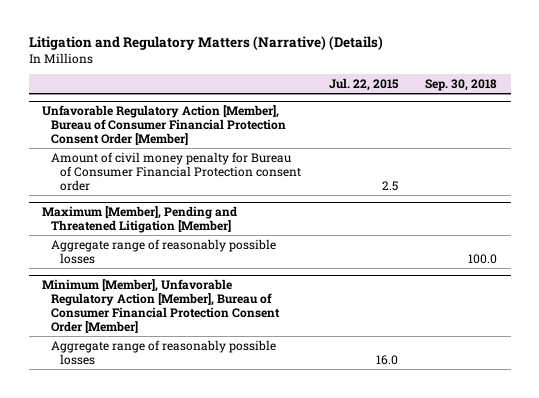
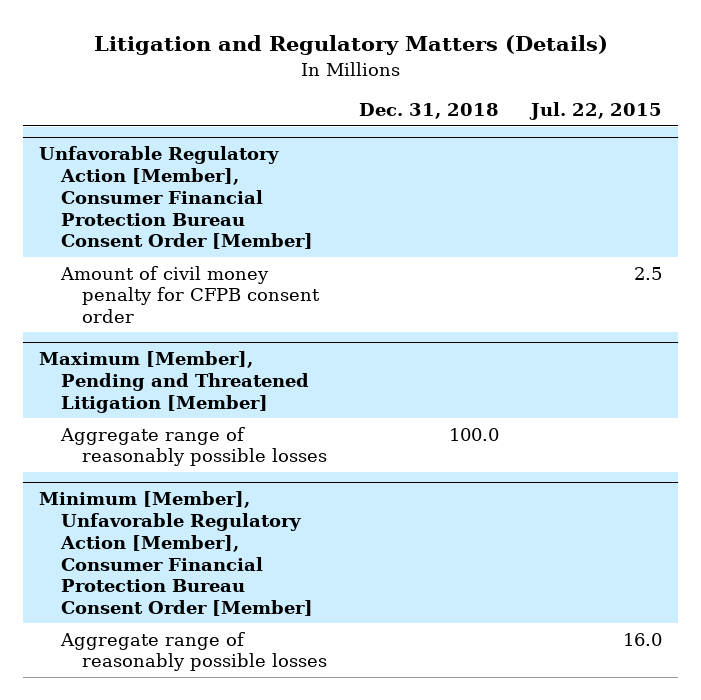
- Litigation and Regulatory Matters (Narrative) (Details)
+ Litigation and Regulatory Matters (Details)
- | Jul. 22, 2015 | Sep. 30, 2018
+ | Dec. 31, 2018 | Jul. 22, 2015
- Unfavorable Regulatory Action [Member], Bureau of Consumer Financial Protection Consent Order [Member]
- Amount of civil money penalty for Bureau of Consumer Financial Protection consent order | 2.5 |
+ Unfavorable Regulatory Action [Member], Consumer Financial Protection Bureau Consent Order [Member]
+ Amount of civil money penalty for CFPB consent order | | 2.5
- Minimum [Member], Unfavorable Regulatory Action [Member], Bureau of Consumer Financial Protection Consent Order [Member]
+ Minimum [Member], Unfavorable Regulatory Action [Member], Consumer Financial Protection Bureau Consent Order [Member]

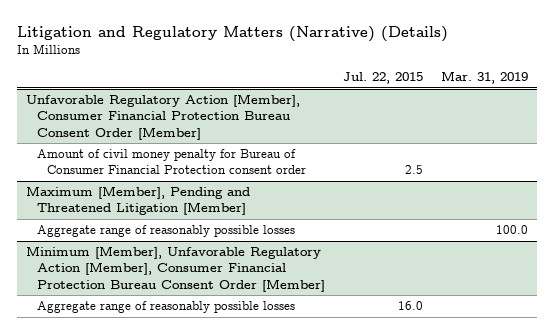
- Litigation and Regulatory Matters (Details)
+ Litigation and Regulatory Matters (Narrative) (Details)
- | Dec. 31, 2018 | Jul. 22, 2015
+ | Jul. 22, 2015 | Mar. 31, 2019
@ Unfavorable Regulatory Action [Member], Consumer Financial Protection Bureau Consent Order [Member]
- Amount of civil money penalty for CFPB consent order | | 2.5
+ Amount of civil money penalty for Bureau of Consumer Financial Protection consent order | 2.5 |

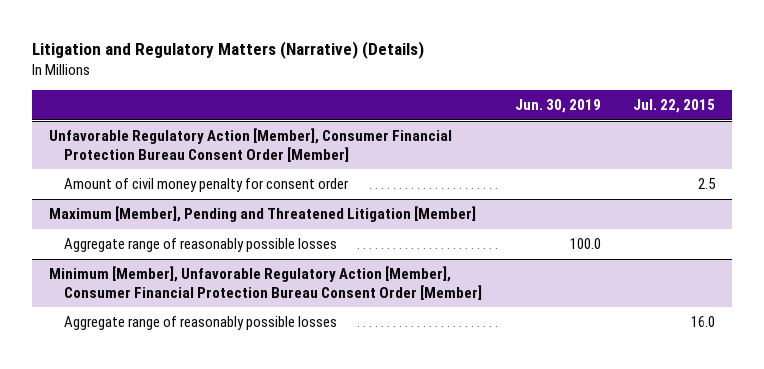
- | Jul. 22, 2015 | Mar. 31, 2019
+ | Jun. 30, 2019 | Jul. 22, 2015
@ Unfavorable Regulatory Action [Member], Consumer Financial Protection Bureau Consent Order [Member]
- Amount of civil money penalty for Bureau of Consumer Financial Protection consent order | 2.5 |
+ Amount of civil money penalty for consent order | | 2.5

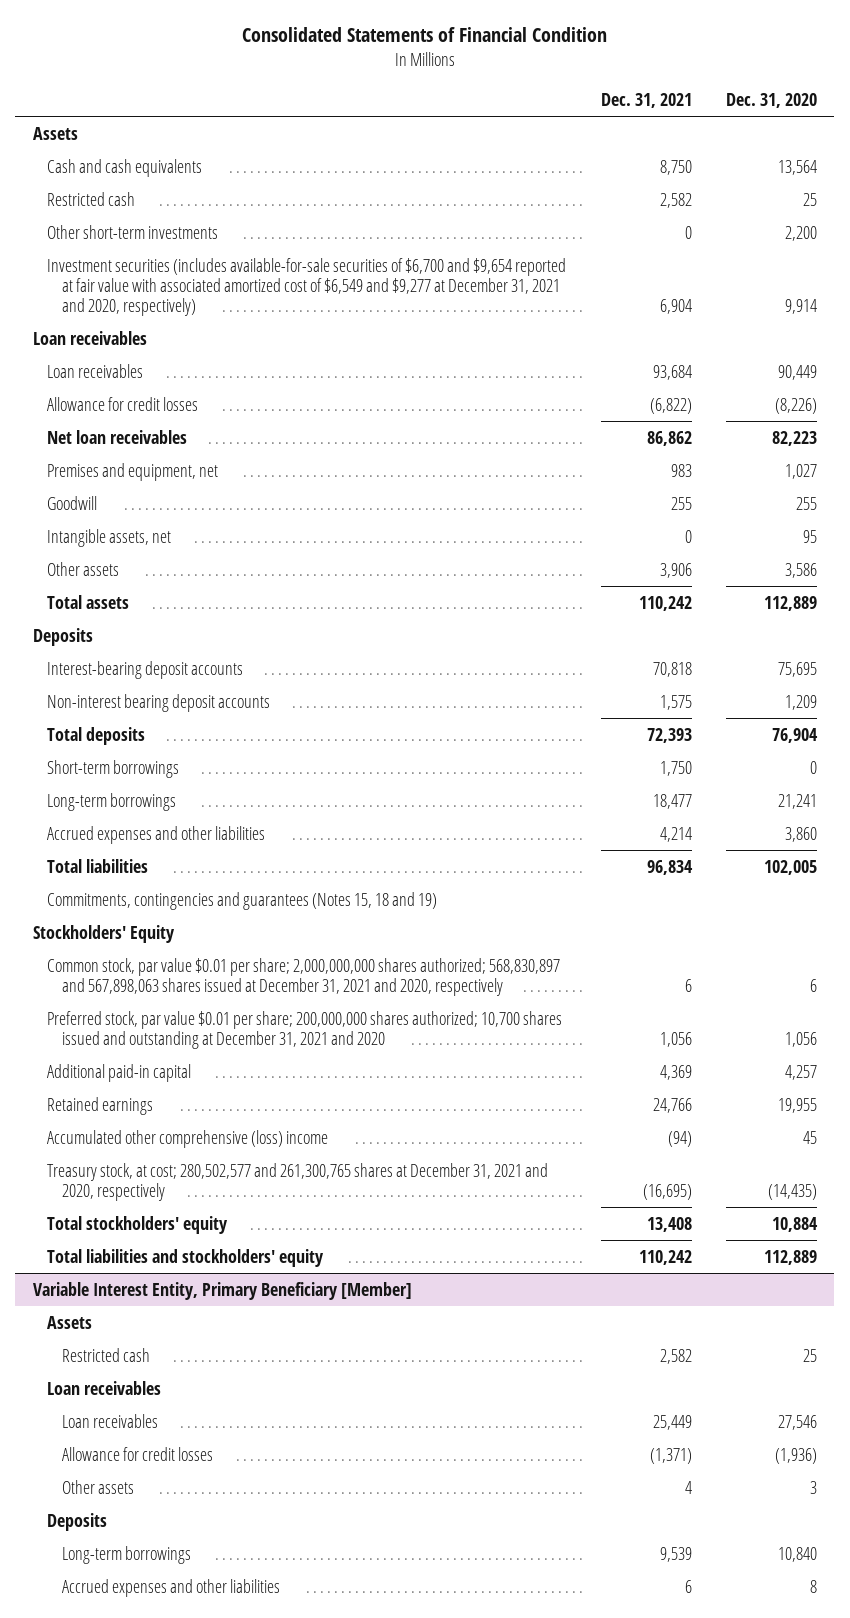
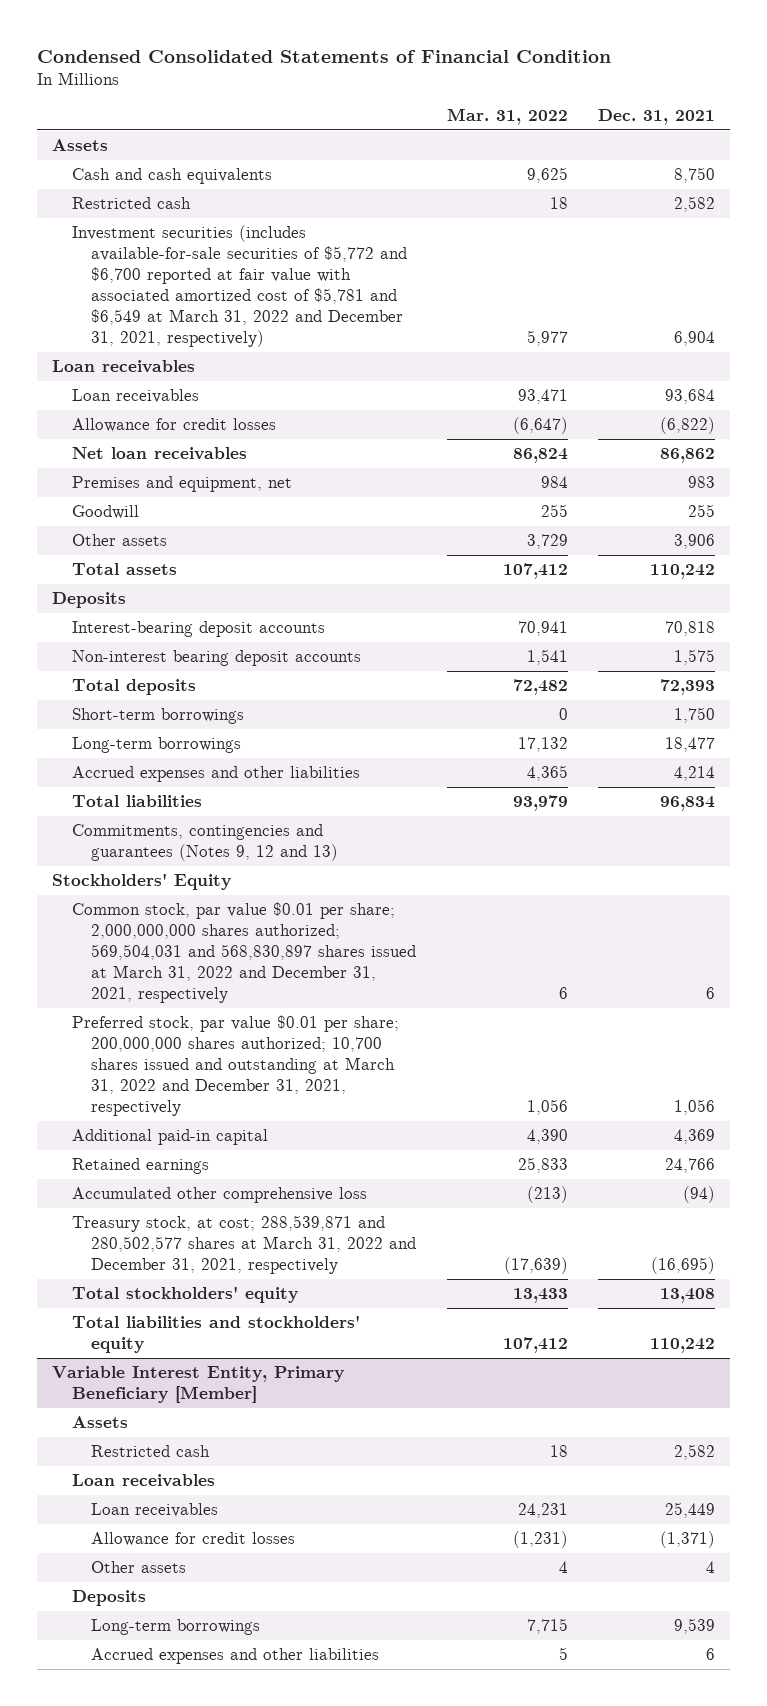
- Consolidated Statements of Financial Condition
+ Condensed Consolidated Statements of Financial Condition
- | Dec. 31, 2021 | Dec. 31, 2020
+ | Mar. 31, 2022 | Dec. 31, 2021
- Other short-term investments | 0 | 2,200
- Investment securities (includes available-for-sale securities of $6,700 and $9,654 reported at fair value with associated amortized cost of $6,549 and $9,277 at December 31, 2021 and 2020, respectively) | 6,904 | 9,914
+ Investment securities (includes available-for-sale securities of $5,772 and $6,700 reported at fair value with associated amortized cost of $5,781 and $6,549 at March 31, 2022 and December 31, 2021, respectively) | 5,977 | 6,904
- Intangible assets, net | 0 | 95
- Commitments, contingencies and guarantees (Notes 15, 18 and 19)
+ Commitments, contingencies and guarantees (Notes 9, 12 and 13)
- Common stock, par value $0.01 per share; 2,000,000,000 shares authorized; 568,830,897 and 567,898,063 shares issued at December 31, 2021 and 2020, respectively | 6 | 6
- Preferred stock, par value $0.01 per share; 200,000,000 shares authorized; 10,700 shares issued and outstanding at December 31, 2021 and 2020 | 1,056 | 1,056
+ Common stock, par value $0.01 per share; 2,000,000,000 shares authorized; 569,504,031 and 568,830,897 shares issued at March 31, 2022 and December 31, 2021, respectively | 6 | 6
+ Preferred stock, par value $0.01 per share; 200,000,000 shares authorized; 10,700 shares issued and outstanding at March 31, 2022 and December 31, 2021, respectively | 1,056 | 1,056
- Accumulated other comprehensive (loss) income | (94) | 45
- Treasury stock, at cost; 280,502,577 and 261,300,765 shares at December 31, 2021 and 2020, respectively | (16,695) | (14,435)
+ Accumulated other comprehensive loss | (213) | (94)
+ Treasury stock, at cost; 288,539,871 and 280,502,577 shares at March 31, 2022 and December 31, 2021, respectively | (17,639) | (16,695)

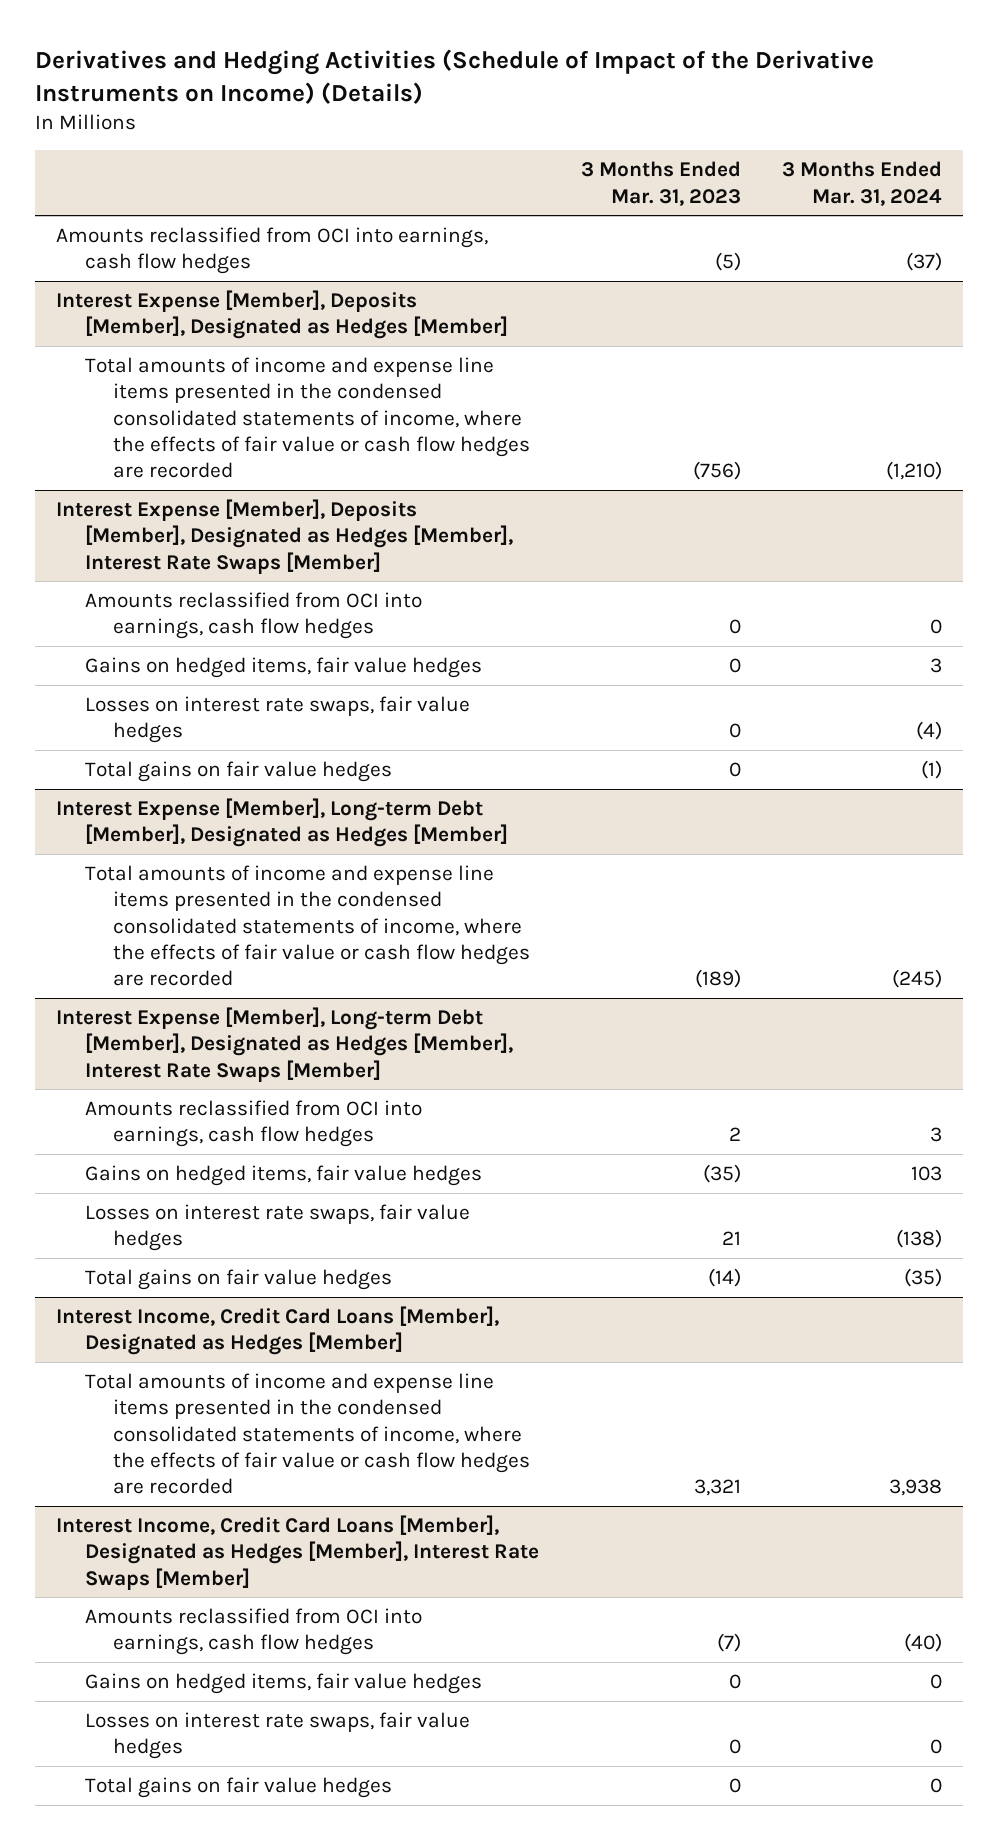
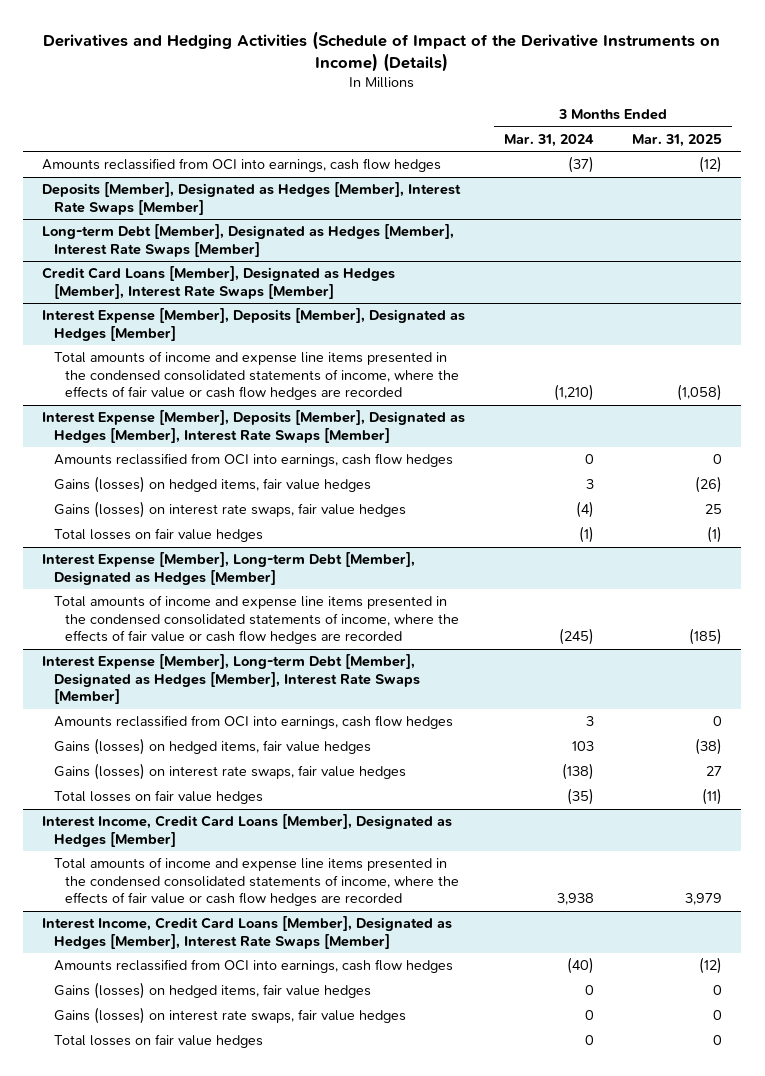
- | 3 Months Ended Mar. 31, 2023 | 3 Months Ended Mar. 31, 2024
+ | 3 Months Ended Mar. 31, 2024 | 3 Months Ended Mar. 31, 2025
+ Deposits [Member], Designated as Hedges [Member], Interest Rate Swaps [Member]
+ Long-term Debt [Member], Designated as Hedges [Member], Interest Rate Swaps [Member]
+ Credit Card Loans [Member], Designated as Hedges [Member], Interest Rate Swaps [Member]
@ Interest Expense [Member], Deposits [Member], Designated as Hedges [Member], Interest Rate Swaps [Member]
- Gains on hedged items, fair value hedges | 0 | 3
- Losses on interest rate swaps, fair value hedges | 0 | (4)
- Total gains on fair value hedges | 0 | (1)
+ Gains (losses) on hedged items, fair value hedges | 3 | (26)
+ Gains (losses) on interest rate swaps, fair value hedges | (4) | 25
+ Total losses on fair value hedges | (1) | (1)
@ Interest Expense [Member], Long-term Debt [Member], Designated as Hedges [Member], Interest Rate Swaps [Member]
- Gains on hedged items, fair value hedges | (35) | 103
- Losses on interest rate swaps, fair value hedges | 21 | (138)
- Total gains on fair value hedges | (14) | (35)
+ Gains (losses) on hedged items, fair value hedges | 103 | (38)
+ Gains (losses) on interest rate swaps, fair value hedges | (138) | 27
+ Total losses on fair value hedges | (35) | (11)
@ Interest Income, Credit Card Loans [Member], Designated as Hedges [Member], Interest Rate Swaps [Member]
- Gains on hedged items, fair value hedges | 0 | 0
- Losses on interest rate swaps, fair value hedges | 0 | 0
- Total gains on fair value hedges | 0 | 0
+ Gains (losses) on hedged items, fair value hedges | 0 | 0
+ Gains (losses) on interest rate swaps, fair value hedges | 0 | 0
+ Total losses on fair value hedges | 0 | 0

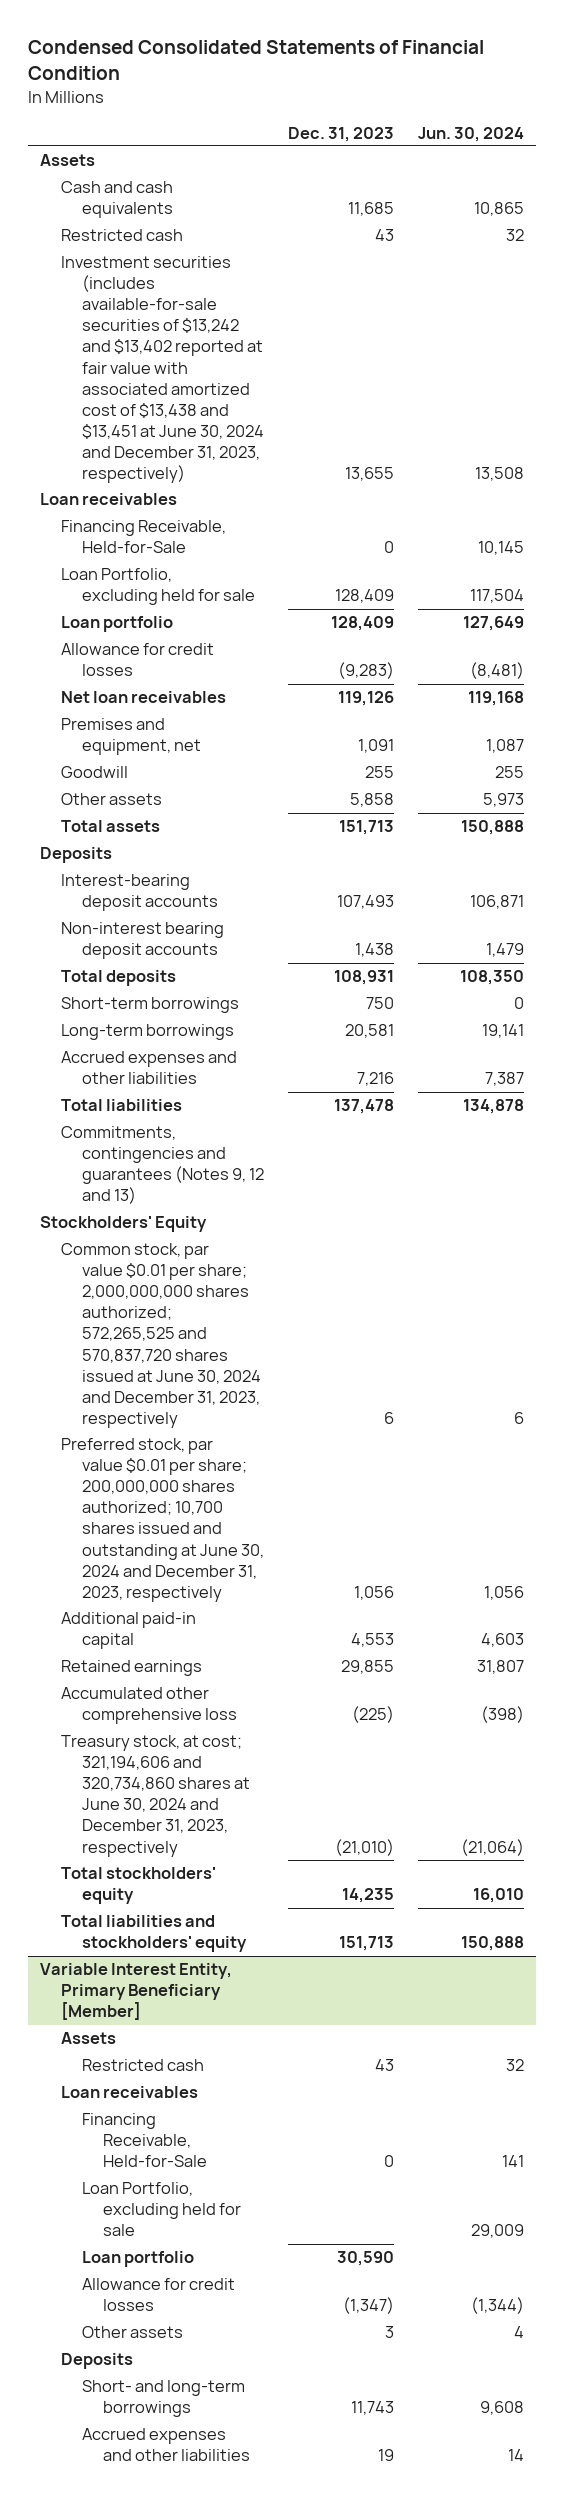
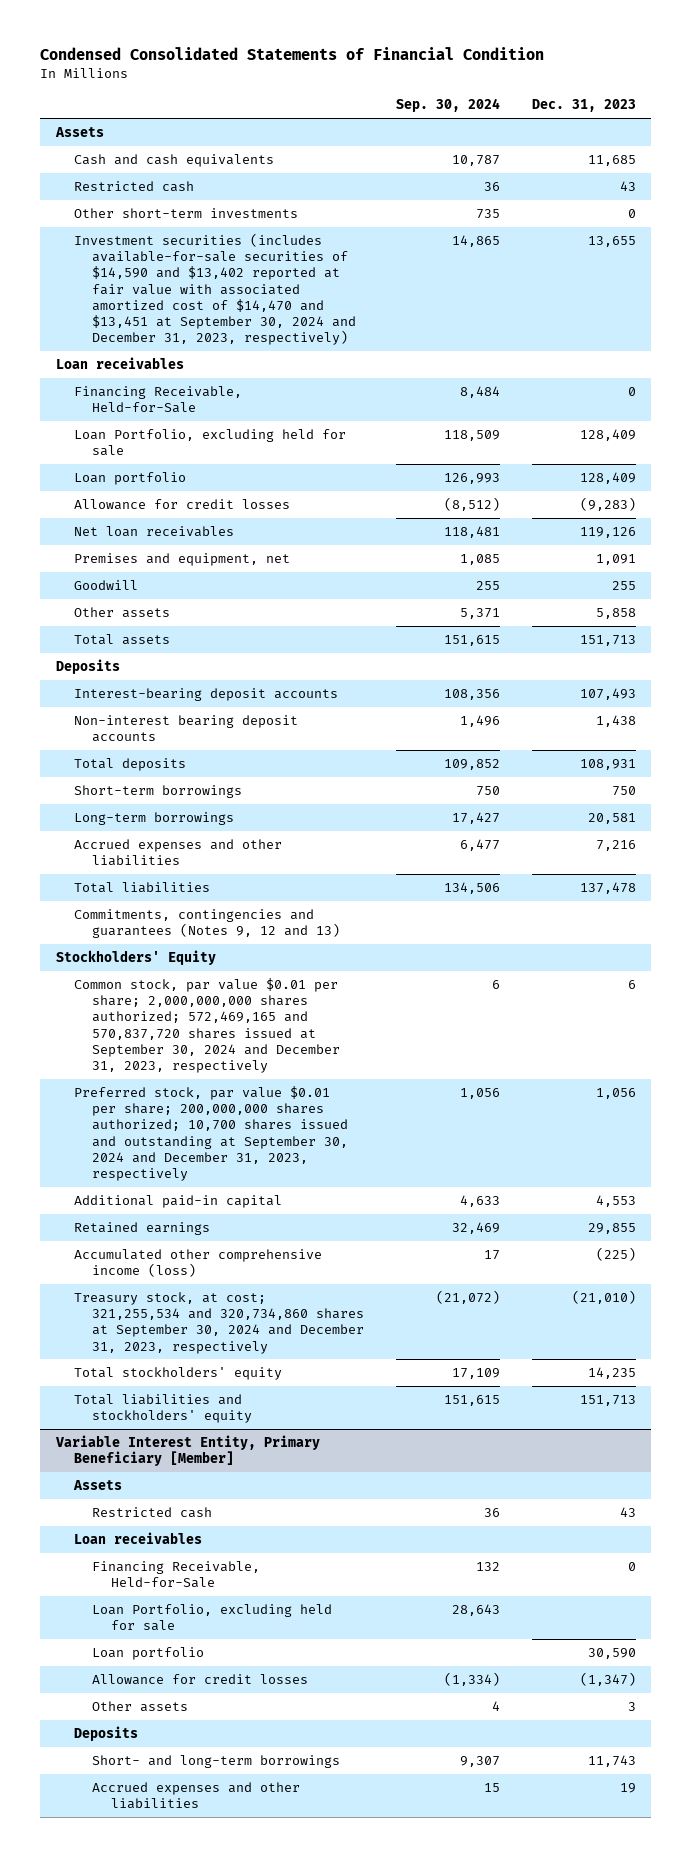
- | Dec. 31, 2023 | Jun. 30, 2024
+ | Sep. 30, 2024 | Dec. 31, 2023
- Investment securities (includes available-for-sale securities of $13,242 and $13,402 reported at fair value with associated amortized cost of $13,438 and $13,451 at June 30, 2024 and December 31, 2023, respectively) | 13,655 | 13,508
+ Other short-term investments | 735 | 0
+ Investment securities (includes available-for-sale securities of $14,590 and $13,402 reported at fair value with associated amortized cost of $14,470 and $13,451 at September 30, 2024 and December 31, 2023, respectively) | 14,865 | 13,655
- Common stock, par value $0.01 per share; 2,000,000,000 shares authorized; 572,265,525 and 570,837,720 shares issued at June 30, 2024 and December 31, 2023, respectively | 6 | 6
- Preferred stock, par value $0.01 per share; 200,000,000 shares authorized; 10,700 shares issued and outstanding at June 30, 2024 and December 31, 2023, respectively | 1,056 | 1,056
+ Common stock, par value $0.01 per share; 2,000,000,000 shares authorized; 572,469,165 and 570,837,720 shares issued at September 30, 2024 and December 31, 2023, respectively | 6 | 6
+ Preferred stock, par value $0.01 per share; 200,000,000 shares authorized; 10,700 shares issued and outstanding at September 30, 2024 and December 31, 2023, respectively | 1,056 | 1,056
- Accumulated other comprehensive loss | (225) | (398)
- Treasury stock, at cost; 321,194,606 and 320,734,860 shares at June 30, 2024 and December 31, 2023, respectively | (21,010) | (21,064)
+ Accumulated other comprehensive income (loss) | 17 | (225)
+ Treasury stock, at cost; 321,255,534 and 320,734,860 shares at September 30, 2024 and December 31, 2023, respectively | (21,072) | (21,010)

